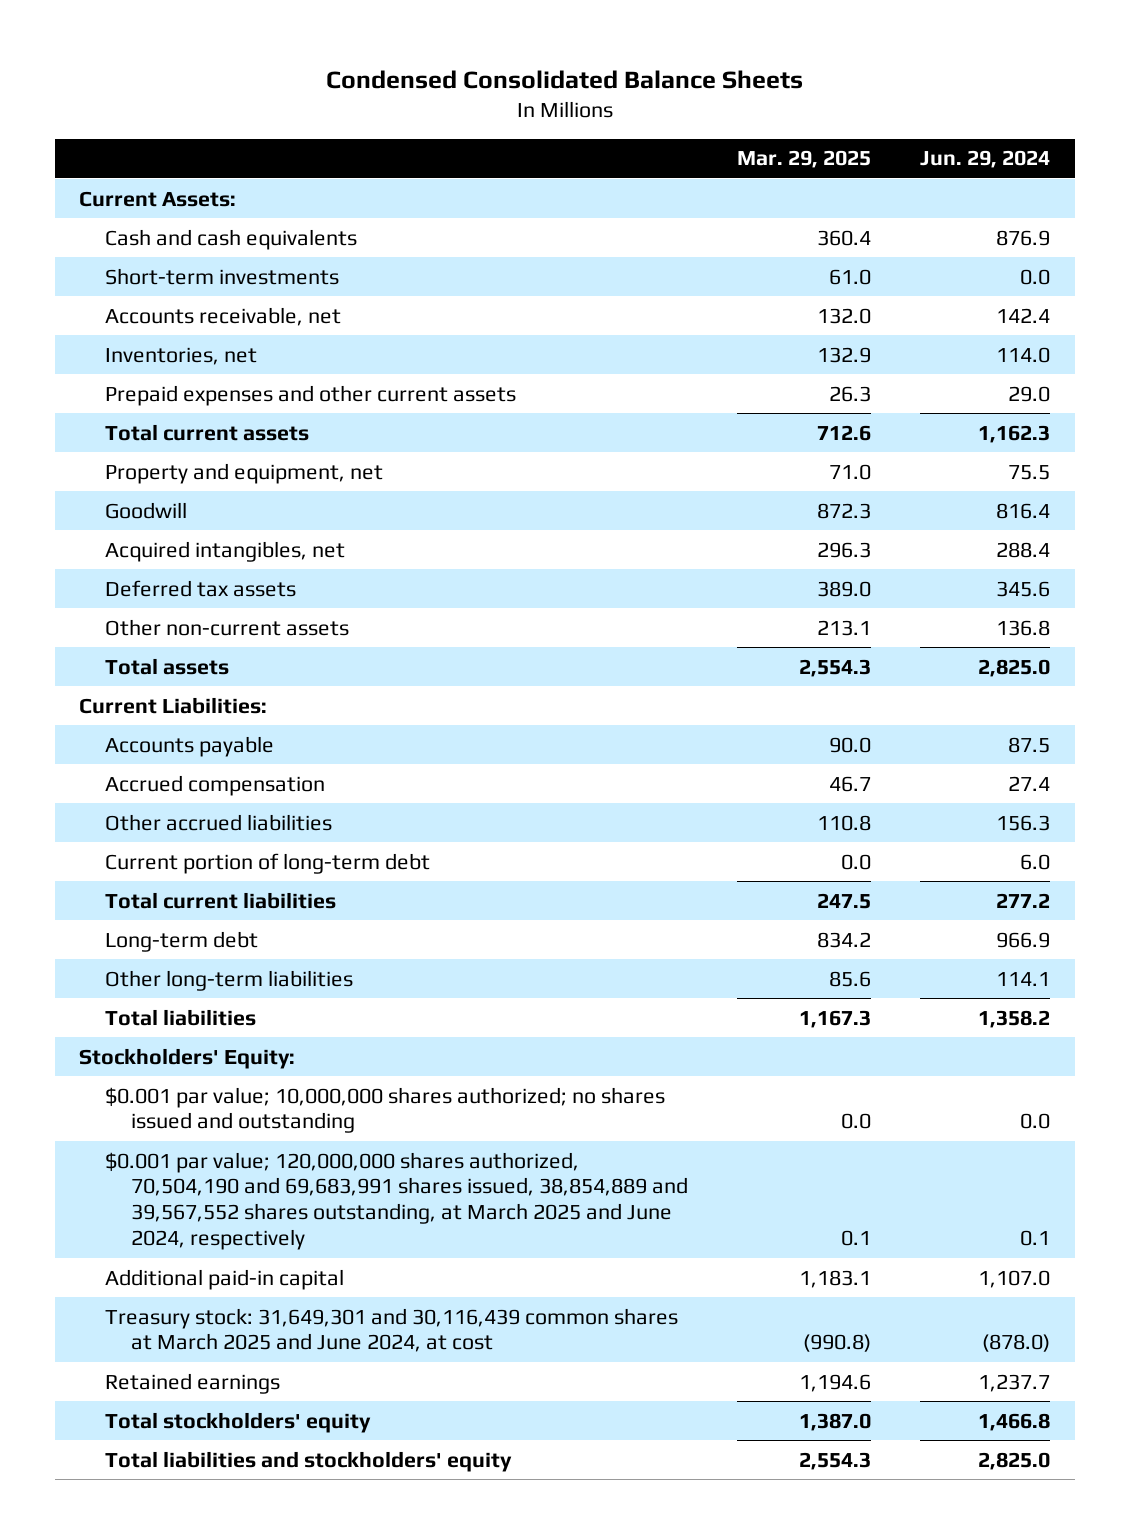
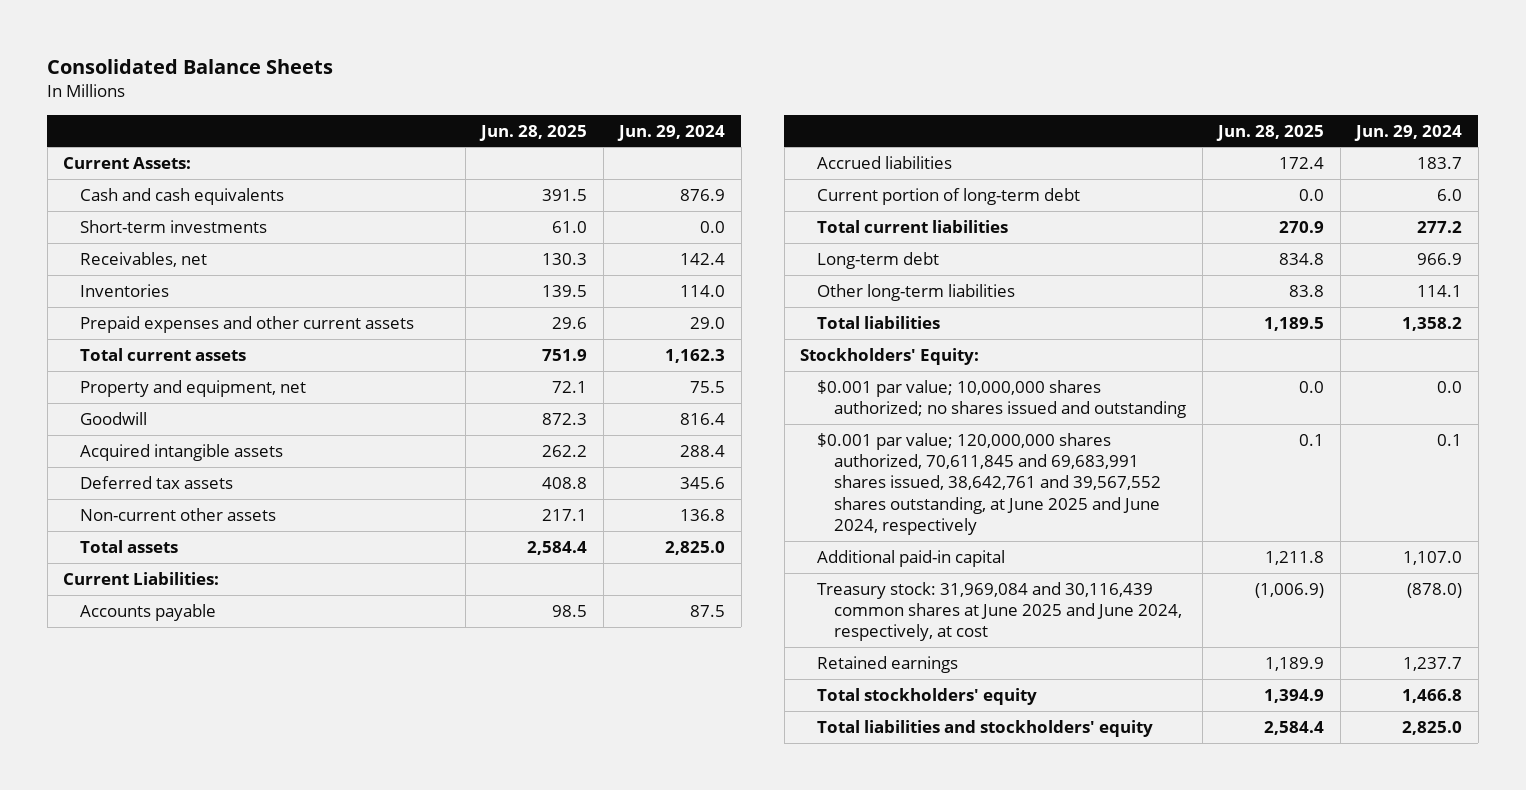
- Condensed Consolidated Balance Sheets
+ Consolidated Balance Sheets
- | Mar. 29, 2025 | Jun. 29, 2024
+ | Jun. 28, 2025 | Jun. 29, 2024
- Accounts receivable, net | 132.0 | 142.4
- Inventories, net | 132.9 | 114.0
+ Receivables, net | 130.3 | 142.4
+ Inventories | 139.5 | 114.0
- Acquired intangibles, net | 296.3 | 288.4
+ Acquired intangible assets | 262.2 | 288.4
- Other non-current assets | 213.1 | 136.8
+ Non-current other assets | 217.1 | 136.8
- Accrued compensation | 46.7 | 27.4
- Other accrued liabilities | 110.8 | 156.3
+ Accrued liabilities | 172.4 | 183.7
- $0.001 par value; 120,000,000 shares authorized, 70,504,190 and 69,683,991 shares issued, 38,854,889 and 39,567,552 shares outstanding, at March 2025 and June 2024, respectively | 0.1 | 0.1
+ $0.001 par value; 120,000,000 shares authorized, 70,611,845 and 69,683,991 shares issued, 38,642,761 and 39,567,552 shares outstanding, at June 2025 and June 2024, respectively | 0.1 | 0.1
- Treasury stock: 31,649,301 and 30,116,439 common shares at March 2025 and June 2024, at cost | (990.8) | (878.0)
+ Treasury stock: 31,969,084 and 30,116,439 common shares at June 2025 and June 2024, respectively, at cost | (1,006.9) | (878.0)

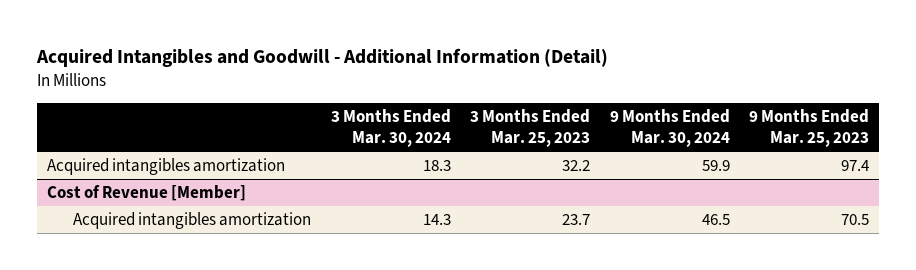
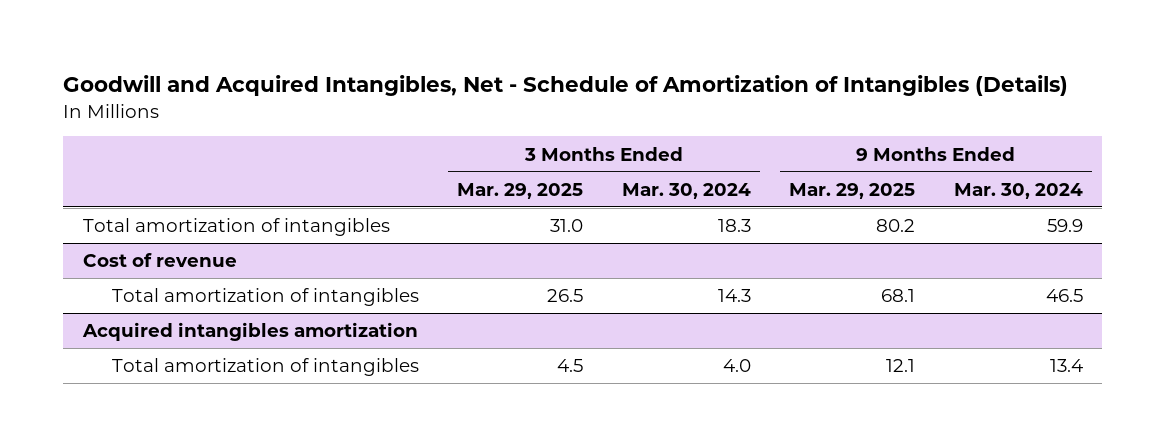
- Acquired Intangibles and Goodwill - Additional Information (Detail)
+ Goodwill and Acquired Intangibles, Net - Schedule of Amortization of Intangibles (Details)
- | 3 Months Ended Mar. 30, 2024 | 3 Months Ended Mar. 25, 2023 | 9 Months Ended Mar. 30, 2024 | 9 Months Ended Mar. 25, 2023
+ | 3 Months Ended Mar. 29, 2025 | 3 Months Ended Mar. 30, 2024 | 9 Months Ended Mar. 29, 2025 | 9 Months Ended Mar. 30, 2024
- Acquired intangibles amortization | 18.3 | 32.2 | 59.9 | 97.4
- Cost of Revenue [Member]
- Acquired intangibles amortization | 14.3 | 23.7 | 46.5 | 70.5
+ Total amortization of intangibles | 31.0 | 18.3 | 80.2 | 59.9
+ Cost of revenue
+ Total amortization of intangibles | 26.5 | 14.3 | 68.1 | 46.5
+ Acquired intangibles amortization
+ Total amortization of intangibles | 4.5 | 4.0 | 12.1 | 13.4

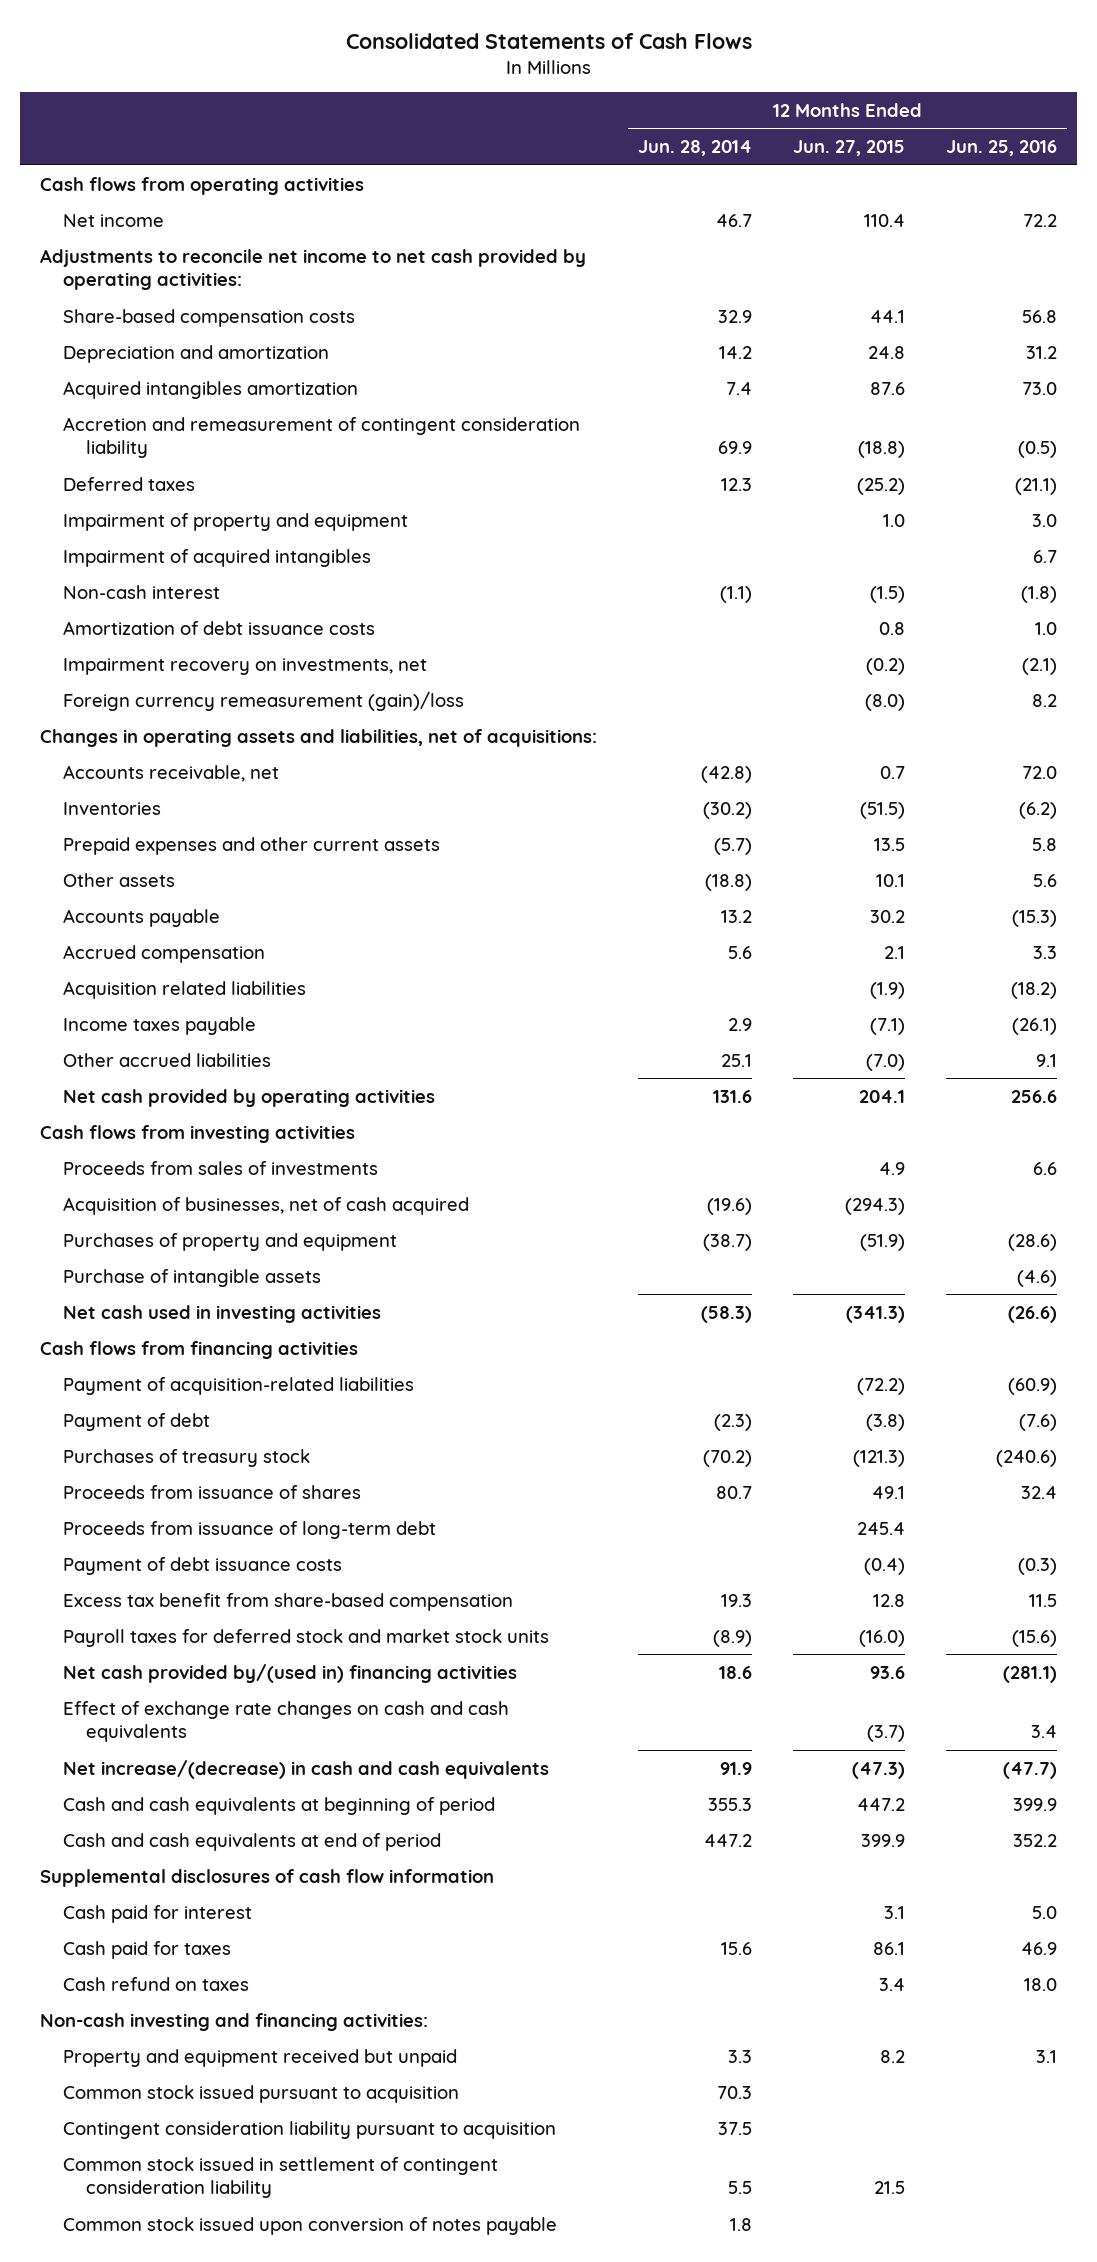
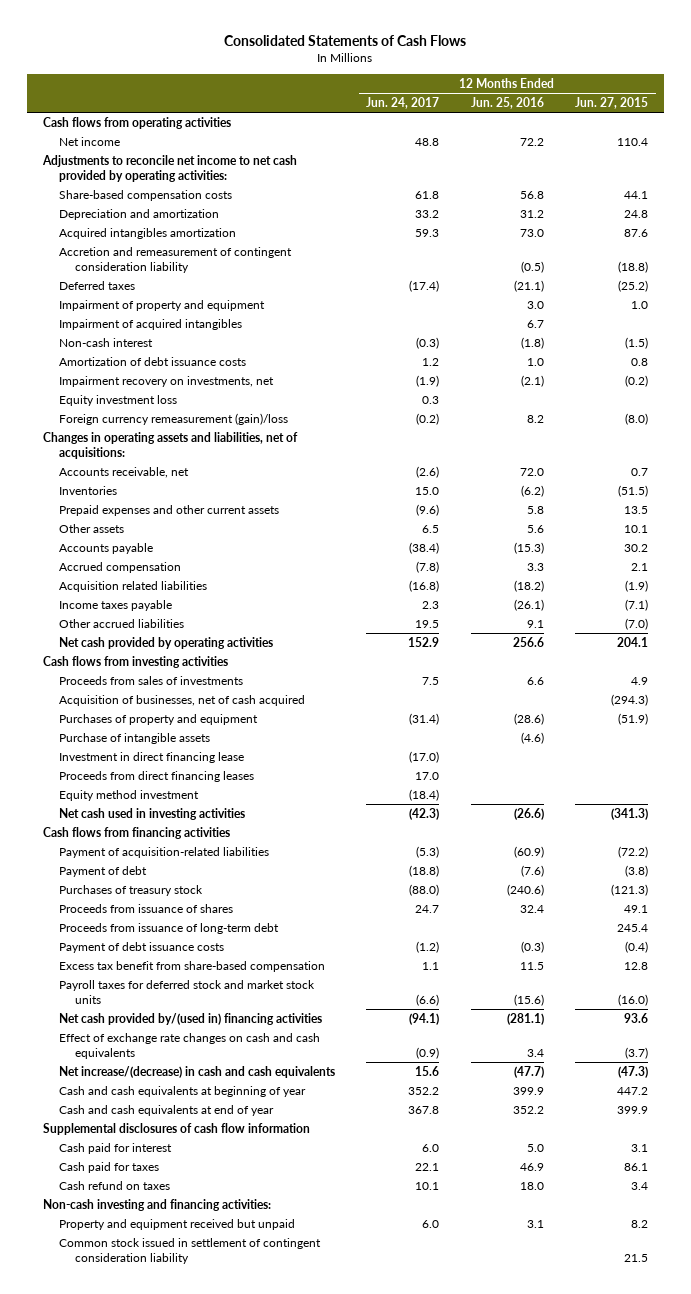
- | 12 Months Ended Jun. 28, 2014 | 12 Months Ended Jun. 27, 2015 | 12 Months Ended Jun. 25, 2016
+ | 12 Months Ended Jun. 24, 2017 | 12 Months Ended Jun. 25, 2016 | 12 Months Ended Jun. 27, 2015
+ Equity investment loss | 0.3 | |
+ Investment in direct financing lease | (17.0) | |
+ Proceeds from direct financing leases | 17.0 | |
+ Equity method investment | (18.4) | |
- Cash and cash equivalents at beginning of period | 355.3 | 447.2 | 399.9
- Cash and cash equivalents at end of period | 447.2 | 399.9 | 352.2
+ Cash and cash equivalents at beginning of year | 352.2 | 399.9 | 447.2
+ Cash and cash equivalents at end of year | 367.8 | 352.2 | 399.9
- Common stock issued pursuant to acquisition | 70.3 | |
- Contingent consideration liability pursuant to acquisition | 37.5 | |
- Common stock issued upon conversion of notes payable | 1.8 | |

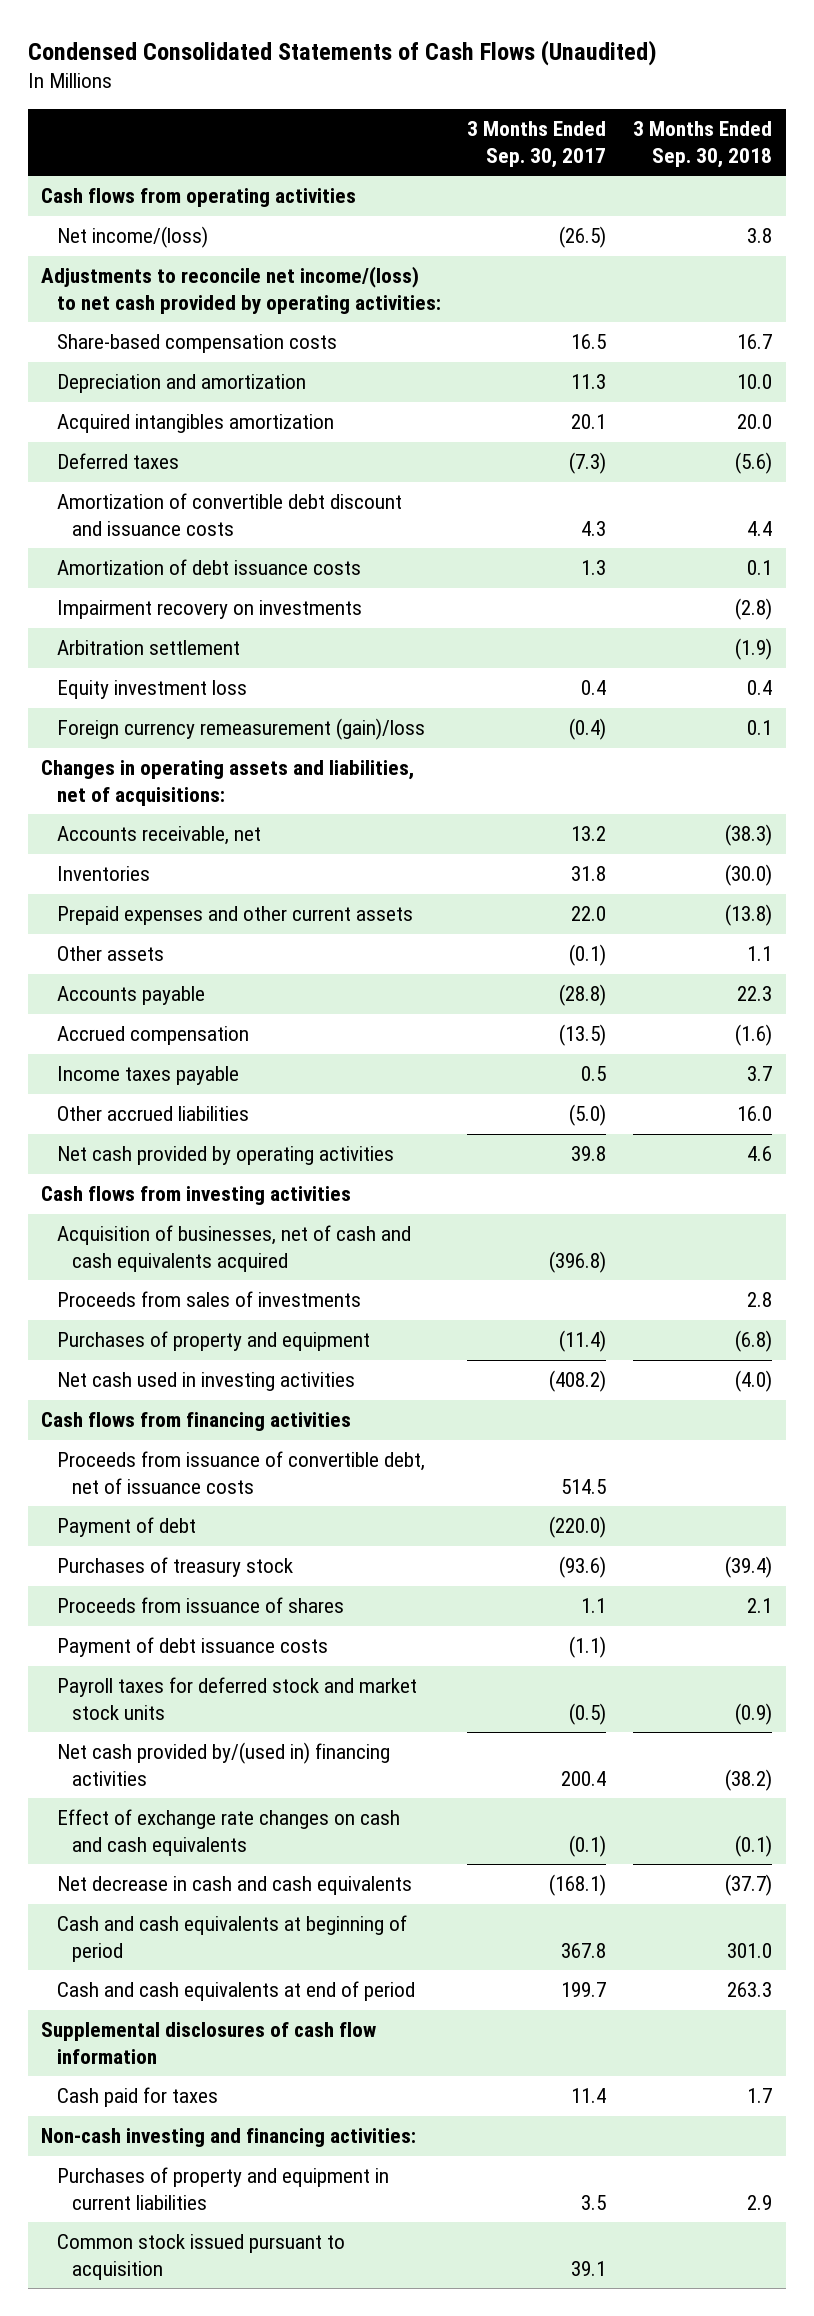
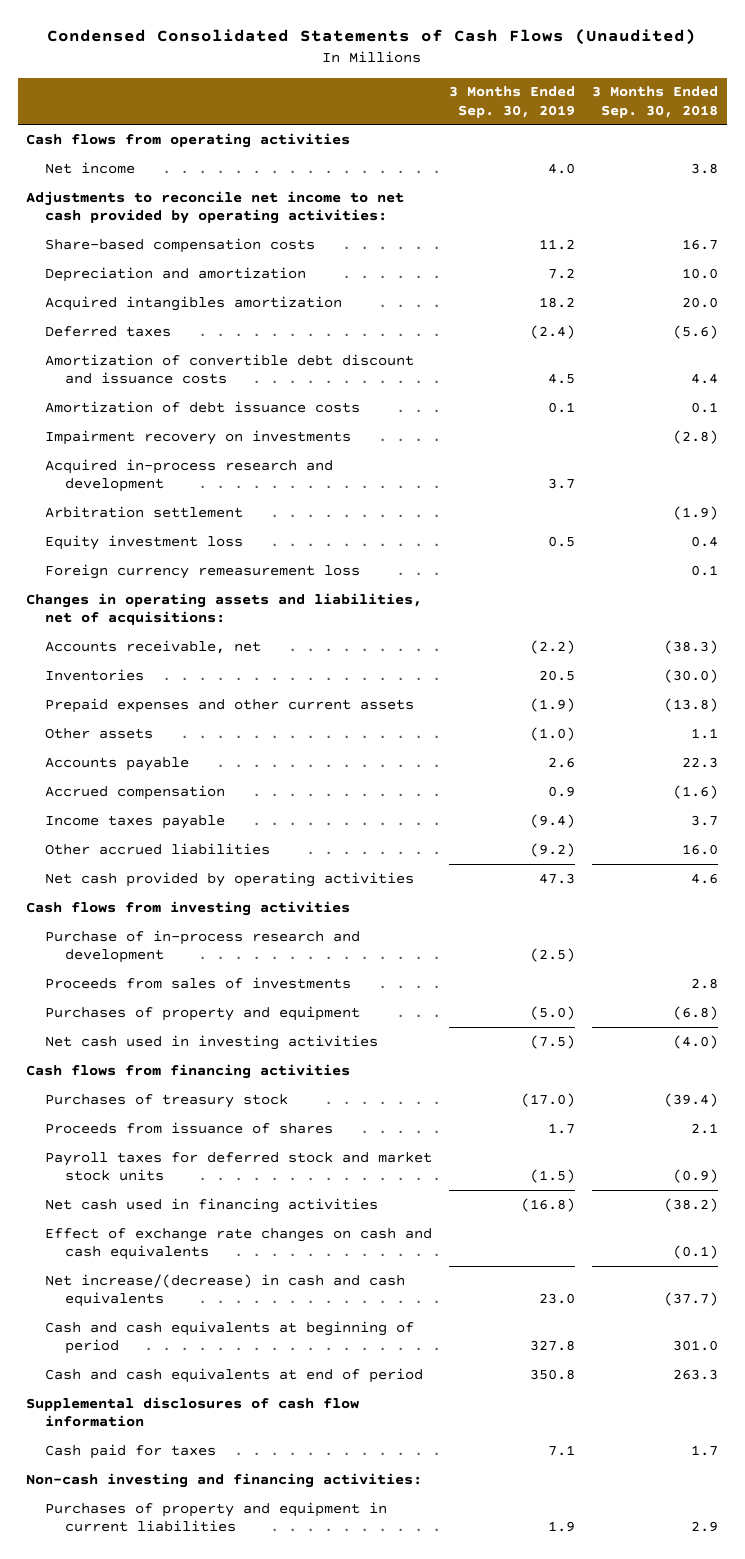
- | 3 Months Ended Sep. 30, 2017 | 3 Months Ended Sep. 30, 2018
+ | 3 Months Ended Sep. 30, 2019 | 3 Months Ended Sep. 30, 2018
- Net income/(loss) | (26.5) | 3.8
- Adjustments to reconcile net income/(loss) to net cash provided by operating activities:
+ Net income | 4.0 | 3.8
+ Adjustments to reconcile net income to net cash provided by operating activities:
+ Acquired in-process research and development | 3.7 |
- Foreign currency remeasurement (gain)/loss | (0.4) | 0.1
+ Foreign currency remeasurement loss | | 0.1
- Acquisition of businesses, net of cash and cash equivalents acquired | (396.8) |
+ Purchase of in-process research and development | (2.5) |
- Proceeds from issuance of convertible debt, net of issuance costs | 514.5 |
- Payment of debt | (220.0) |
- Payment of debt issuance costs | (1.1) |
- Net cash provided by/(used in) financing activities | 200.4 | (38.2)
+ Net cash used in financing activities | (16.8) | (38.2)
- Net decrease in cash and cash equivalents | (168.1) | (37.7)
+ Net increase/(decrease) in cash and cash equivalents | 23.0 | (37.7)
- Common stock issued pursuant to acquisition | 39.1 |

